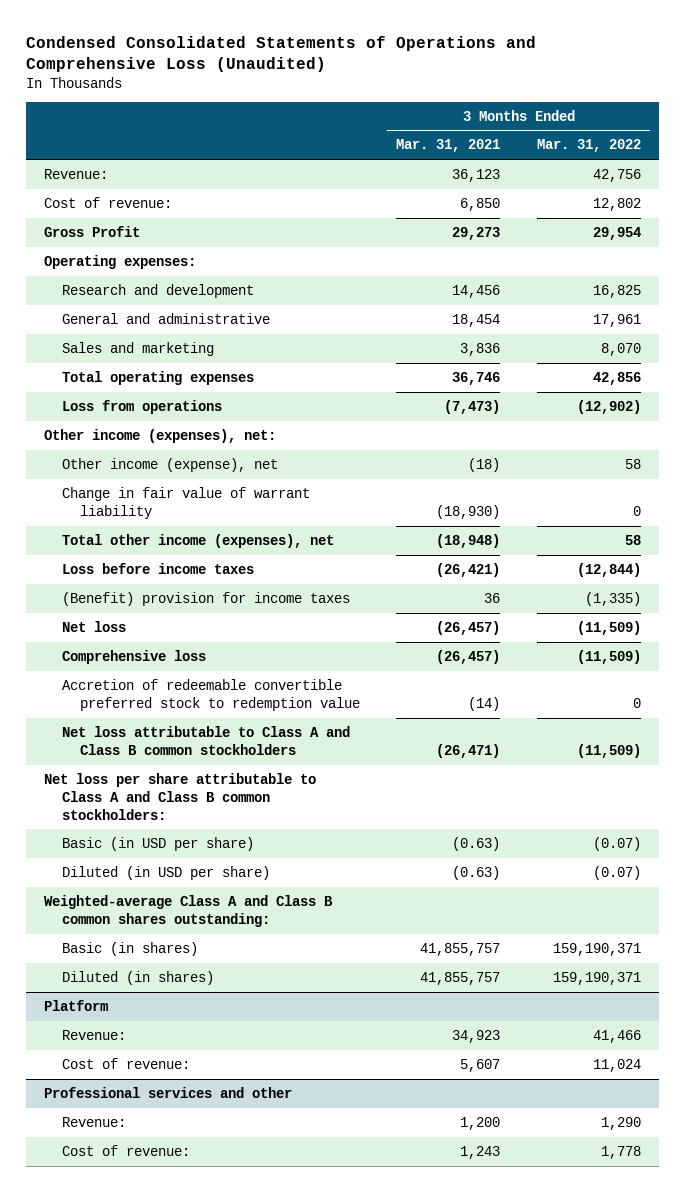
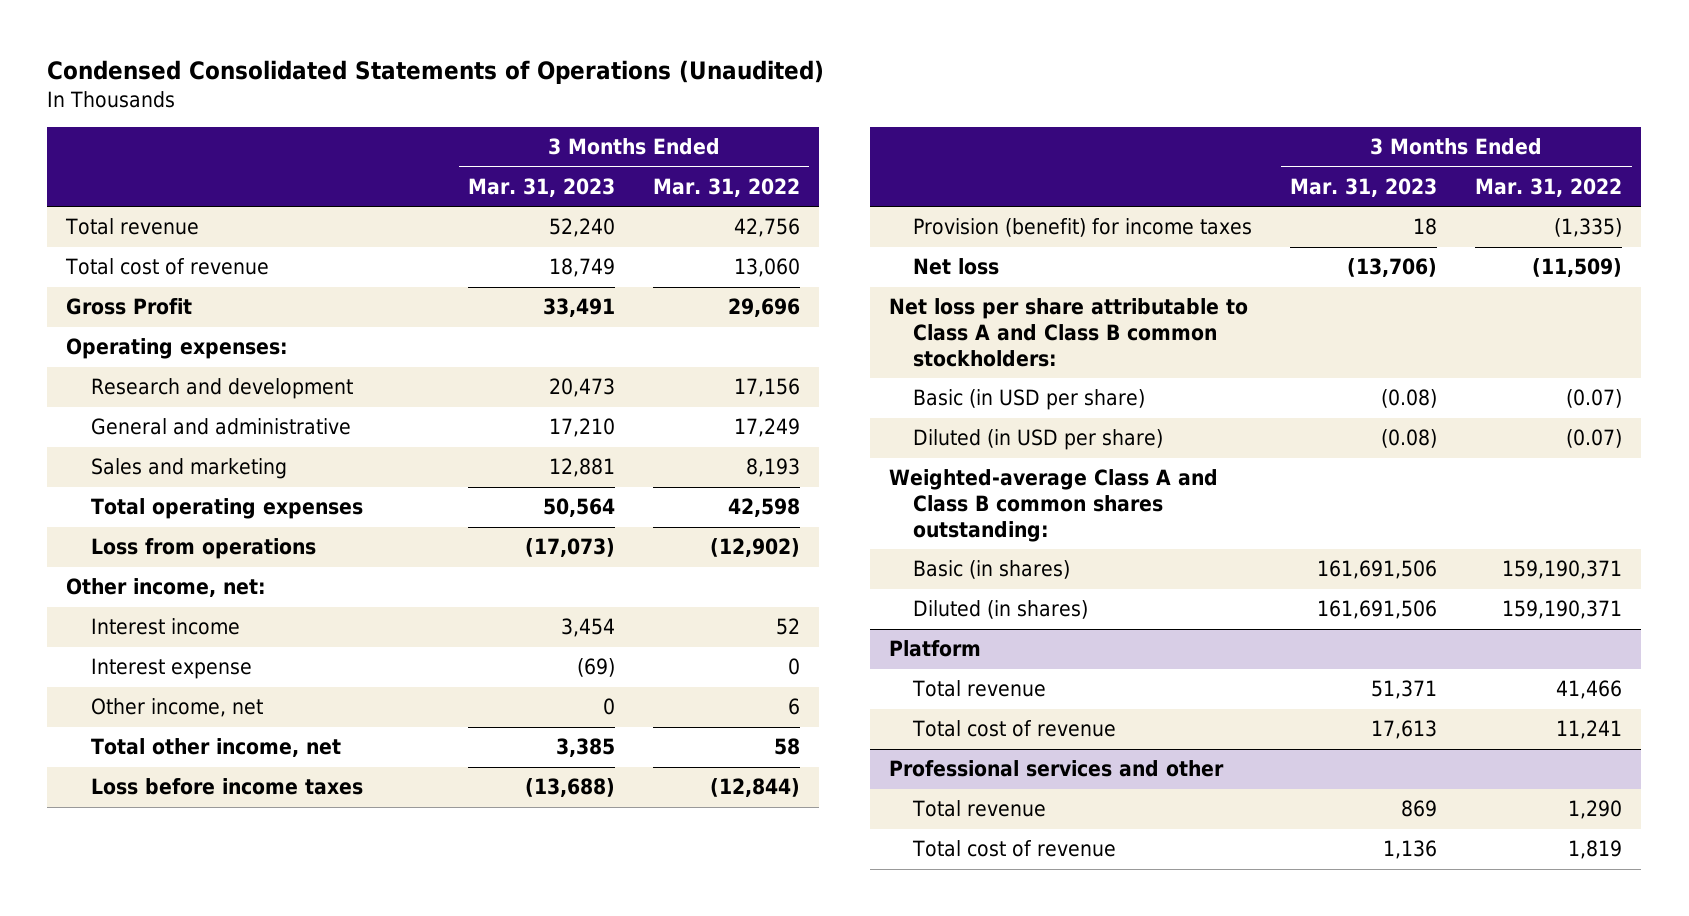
- Condensed Consolidated Statements of Operations and Comprehensive Loss (Unaudited)
+ Condensed Consolidated Statements of Operations (Unaudited)
- | 3 Months Ended Mar. 31, 2021 | 3 Months Ended Mar. 31, 2022
+ | 3 Months Ended Mar. 31, 2023 | 3 Months Ended Mar. 31, 2022
- Revenue: | 36,123 | 42,756
- Cost of revenue: | 6,850 | 12,802
- Gross Profit | 29,273 | 29,954
+ Total revenue | 52,240 | 42,756
+ Total cost of revenue | 18,749 | 13,060
+ Gross Profit | 33,491 | 29,696
- Research and development | 14,456 | 16,825
- General and administrative | 18,454 | 17,961
- Sales and marketing | 3,836 | 8,070
- Total operating expenses | 36,746 | 42,856
+ Research and development | 20,473 | 17,156
+ General and administrative | 17,210 | 17,249
+ Sales and marketing | 12,881 | 8,193
+ Total operating expenses | 50,564 | 42,598
- Other income (expenses), net:
- Other income (expense), net | (18) | 58
- Change in fair value of warrant liability | (18,930) | 0
- Total other income (expenses), net | (18,948) | 58
+ Other income, net:
+ Interest income | 3,454 | 52
+ Interest expense | (69) | 0
+ Other income, net | 0 | 6
+ Total other income, net | 3,385 | 58
- (Benefit) provision for income taxes | 36 | (1,335)
+ Provision (benefit) for income taxes | 18 | (1,335)
- Comprehensive loss | (26,457) | (11,509)
- Accretion of redeemable convertible preferred stock to redemption value | (14) | 0
- Net loss attributable to Class A and Class B common stockholders | (26,471) | (11,509)
@ Platform
- Revenue: | 34,923 | 41,466
- Cost of revenue: | 5,607 | 11,024
+ Total revenue | 51,371 | 41,466
+ Total cost of revenue | 17,613 | 11,241
@ Professional services and other
- Revenue: | 1,200 | 1,290
- Cost of revenue: | 1,243 | 1,778
+ Total revenue | 869 | 1,290
+ Total cost of revenue | 1,136 | 1,819

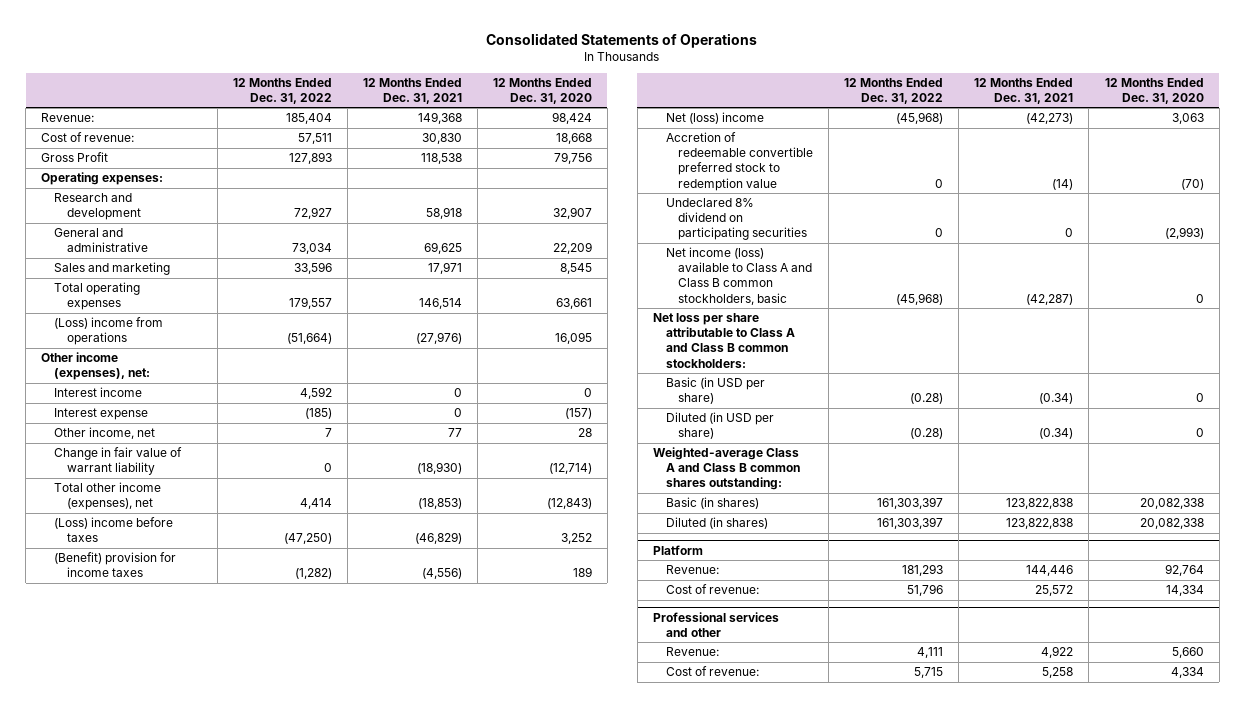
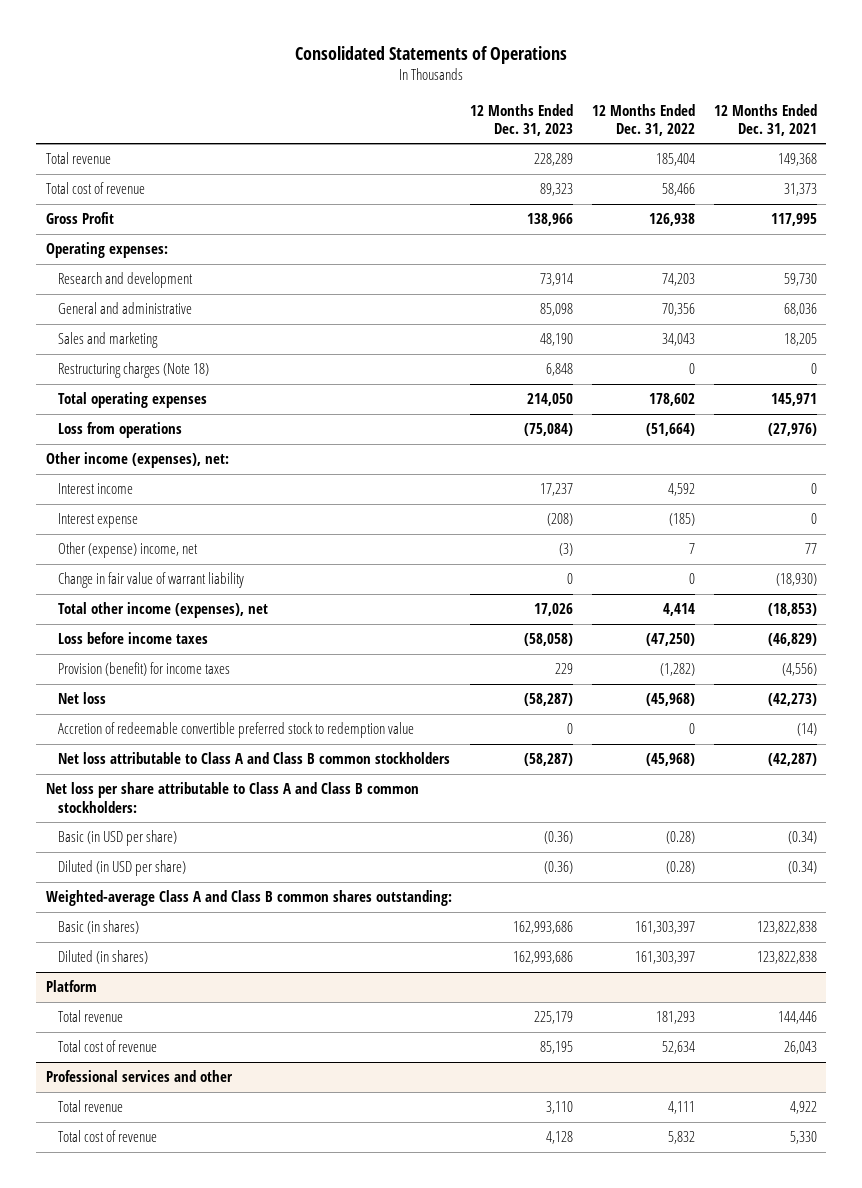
- | 12 Months Ended Dec. 31, 2022 | 12 Months Ended Dec. 31, 2021 | 12 Months Ended Dec. 31, 2020
+ | 12 Months Ended Dec. 31, 2023 | 12 Months Ended Dec. 31, 2022 | 12 Months Ended Dec. 31, 2021
- Revenue: | 185,404 | 149,368 | 98,424
- Cost of revenue: | 57,511 | 30,830 | 18,668
- Gross Profit | 127,893 | 118,538 | 79,756
+ Total revenue | 228,289 | 185,404 | 149,368
+ Total cost of revenue | 89,323 | 58,466 | 31,373
+ Gross Profit | 138,966 | 126,938 | 117,995
- Research and development | 72,927 | 58,918 | 32,907
- General and administrative | 73,034 | 69,625 | 22,209
- Sales and marketing | 33,596 | 17,971 | 8,545
- Total operating expenses | 179,557 | 146,514 | 63,661
- (Loss) income from operations | (51,664) | (27,976) | 16,095
+ Research and development | 73,914 | 74,203 | 59,730
+ General and administrative | 85,098 | 70,356 | 68,036
+ Sales and marketing | 48,190 | 34,043 | 18,205
+ Restructuring charges (Note 18) | 6,848 | 0 | 0
+ Total operating expenses | 214,050 | 178,602 | 145,971
+ Loss from operations | (75,084) | (51,664) | (27,976)
- Other income, net | 7 | 77 | 28
+ Other (expense) income, net | (3) | 7 | 77
- (Loss) income before taxes | (47,250) | (46,829) | 3,252
- (Benefit) provision for income taxes | (1,282) | (4,556) | 189
- Net (loss) income | (45,968) | (42,273) | 3,063
+ Loss before income taxes | (58,058) | (47,250) | (46,829)
+ Provision (benefit) for income taxes | 229 | (1,282) | (4,556)
+ Net loss | (58,287) | (45,968) | (42,273)
- Undeclared 8% dividend on participating securities | 0 | 0 | (2,993)
- Net income (loss) available to Class A and Class B common stockholders, basic | (45,968) | (42,287) | 0
+ Net loss attributable to Class A and Class B common stockholders | (58,287) | (45,968) | (42,287)
@ Platform
- Revenue: | 181,293 | 144,446 | 92,764
- Cost of revenue: | 51,796 | 25,572 | 14,334
+ Total revenue | 225,179 | 181,293 | 144,446
+ Total cost of revenue | 85,195 | 52,634 | 26,043
@ Professional services and other
- Revenue: | 4,111 | 4,922 | 5,660
- Cost of revenue: | 5,715 | 5,258 | 4,334
+ Total revenue | 3,110 | 4,111 | 4,922
+ Total cost of revenue | 4,128 | 5,832 | 5,330

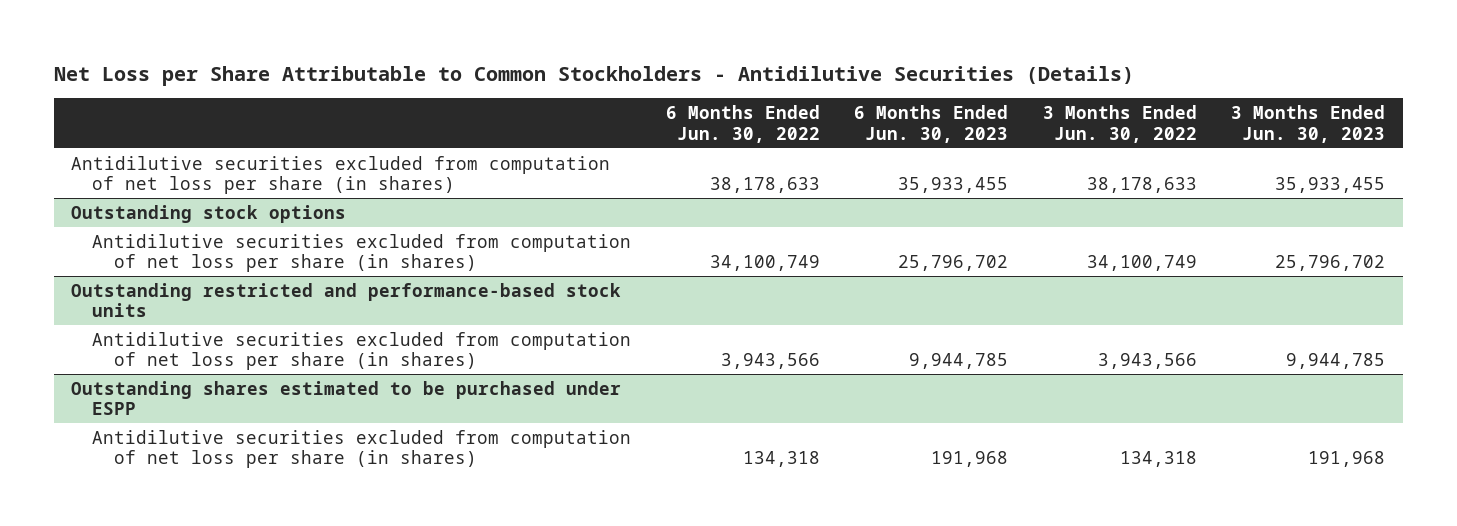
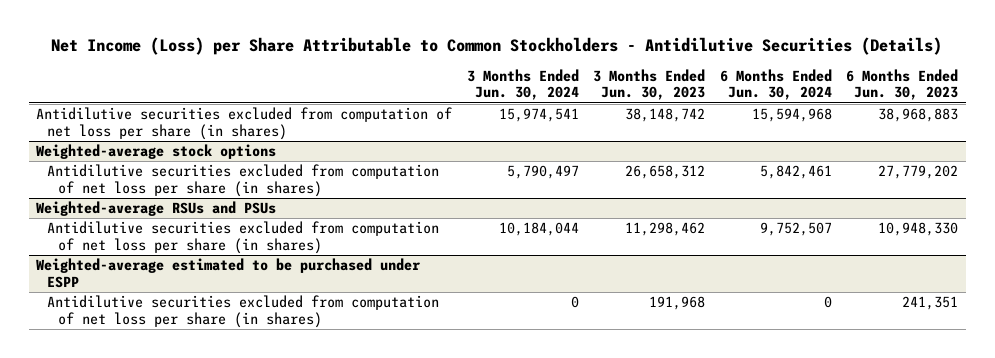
- Net Loss per Share Attributable to Common Stockholders - Antidilutive Securities (Details)
+ Net Income (Loss) per Share Attributable to Common Stockholders - Antidilutive Securities (Details)
- | 6 Months Ended Jun. 30, 2022 | 6 Months Ended Jun. 30, 2023 | 3 Months Ended Jun. 30, 2022 | 3 Months Ended Jun. 30, 2023
+ | 3 Months Ended Jun. 30, 2024 | 3 Months Ended Jun. 30, 2023 | 6 Months Ended Jun. 30, 2024 | 6 Months Ended Jun. 30, 2023
- Antidilutive securities excluded from computation of net loss per share (in shares) | 38,178,633 | 35,933,455 | 38,178,633 | 35,933,455
- Outstanding stock options
- Antidilutive securities excluded from computation of net loss per share (in shares) | 34,100,749 | 25,796,702 | 34,100,749 | 25,796,702
- Outstanding restricted and performance-based stock units
- Antidilutive securities excluded from computation of net loss per share (in shares) | 3,943,566 | 9,944,785 | 3,943,566 | 9,944,785
- Outstanding shares estimated to be purchased under ESPP
- Antidilutive securities excluded from computation of net loss per share (in shares) | 134,318 | 191,968 | 134,318 | 191,968
+ Antidilutive securities excluded from computation of net loss per share (in shares) | 15,974,541 | 38,148,742 | 15,594,968 | 38,968,883
+ Weighted-average stock options
+ Antidilutive securities excluded from computation of net loss per share (in shares) | 5,790,497 | 26,658,312 | 5,842,461 | 27,779,202
+ Weighted-average RSUs and PSUs
+ Antidilutive securities excluded from computation of net loss per share (in shares) | 10,184,044 | 11,298,462 | 9,752,507 | 10,948,330
+ Weighted-average estimated to be purchased under ESPP
+ Antidilutive securities excluded from computation of net loss per share (in shares) | 0 | 191,968 | 0 | 241,351

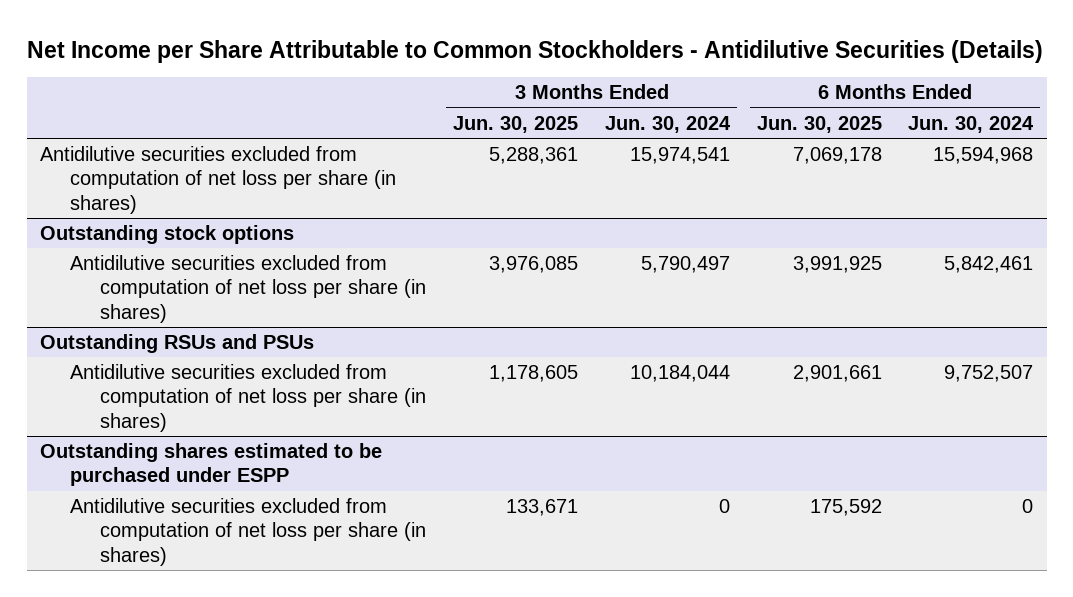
- Net Income (Loss) per Share Attributable to Common Stockholders - Antidilutive Securities (Details)
+ Net Income per Share Attributable to Common Stockholders - Antidilutive Securities (Details)
- | 3 Months Ended Jun. 30, 2024 | 3 Months Ended Jun. 30, 2023 | 6 Months Ended Jun. 30, 2024 | 6 Months Ended Jun. 30, 2023
+ | 3 Months Ended Jun. 30, 2025 | 3 Months Ended Jun. 30, 2024 | 6 Months Ended Jun. 30, 2025 | 6 Months Ended Jun. 30, 2024
- Weighted-average stock options
+ Outstanding stock options
- Weighted-average RSUs and PSUs
+ Outstanding RSUs and PSUs
- Weighted-average estimated to be purchased under ESPP
+ Outstanding shares estimated to be purchased under ESPP

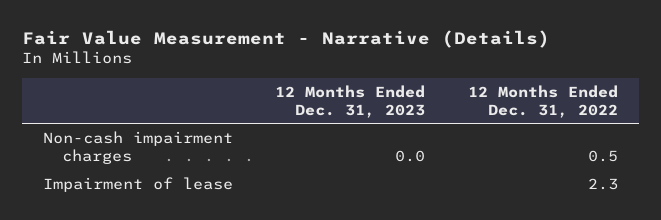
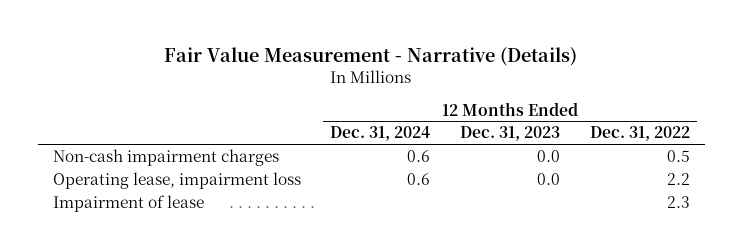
- | 12 Months Ended Dec. 31, 2023 | 12 Months Ended Dec. 31, 2022
+ | 12 Months Ended Dec. 31, 2024 | 12 Months Ended Dec. 31, 2023 | 12 Months Ended Dec. 31, 2022
+ Operating lease, impairment loss | 0.6 | 0.0 | 2.2

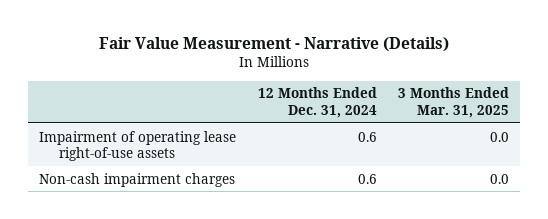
- | 12 Months Ended Dec. 31, 2024 | 12 Months Ended Dec. 31, 2023 | 12 Months Ended Dec. 31, 2022
+ | 12 Months Ended Dec. 31, 2024 | 3 Months Ended Mar. 31, 2025
+ Impairment of operating lease right-of-use assets | 0.6 | 0.0
- Operating lease, impairment loss | 0.6 | 0.0 | 2.2
- Impairment of lease | | | 2.3

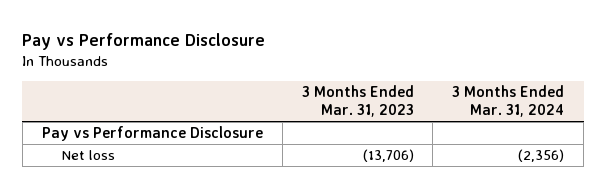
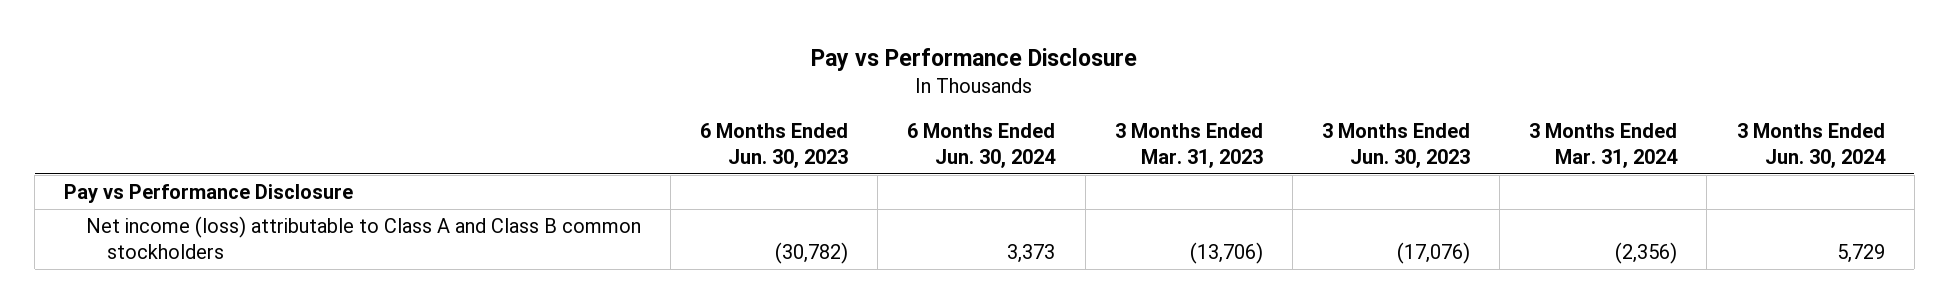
- | 3 Months Ended Mar. 31, 2023 | 3 Months Ended Mar. 31, 2024
+ | 6 Months Ended Jun. 30, 2023 | 6 Months Ended Jun. 30, 2024 | 3 Months Ended Mar. 31, 2023 | 3 Months Ended Jun. 30, 2023 | 3 Months Ended Mar. 31, 2024 | 3 Months Ended Jun. 30, 2024
- Net loss | (13,706) | (2,356)
+ Net income (loss) attributable to Class A and Class B common stockholders | (30,782) | 3,373 | (13,706) | (17,076) | (2,356) | 5,729

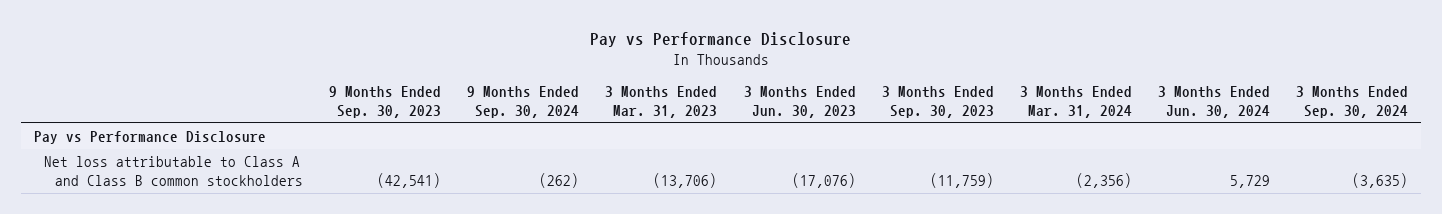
- | 6 Months Ended Jun. 30, 2023 | 6 Months Ended Jun. 30, 2024 | 3 Months Ended Mar. 31, 2023 | 3 Months Ended Jun. 30, 2023 | 3 Months Ended Mar. 31, 2024 | 3 Months Ended Jun. 30, 2024
+ | 9 Months Ended Sep. 30, 2023 | 9 Months Ended Sep. 30, 2024 | 3 Months Ended Mar. 31, 2023 | 3 Months Ended Jun. 30, 2023 | 3 Months Ended Sep. 30, 2023 | 3 Months Ended Mar. 31, 2024 | 3 Months Ended Jun. 30, 2024 | 3 Months Ended Sep. 30, 2024
- Net income (loss) attributable to Class A and Class B common stockholders | (30,782) | 3,373 | (13,706) | (17,076) | (2,356) | 5,729
+ Net loss attributable to Class A and Class B common stockholders | (42,541) | (262) | (13,706) | (17,076) | (11,759) | (2,356) | 5,729 | (3,635)

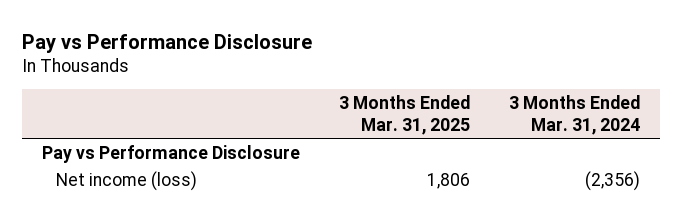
- | 9 Months Ended Sep. 30, 2023 | 9 Months Ended Sep. 30, 2024 | 3 Months Ended Mar. 31, 2023 | 3 Months Ended Jun. 30, 2023 | 3 Months Ended Sep. 30, 2023 | 3 Months Ended Mar. 31, 2024 | 3 Months Ended Jun. 30, 2024 | 3 Months Ended Sep. 30, 2024
+ | 3 Months Ended Mar. 31, 2025 | 3 Months Ended Mar. 31, 2024
- Net loss attributable to Class A and Class B common stockholders | (42,541) | (262) | (13,706) | (17,076) | (11,759) | (2,356) | 5,729 | (3,635)
+ Net income (loss) | 1,806 | (2,356)

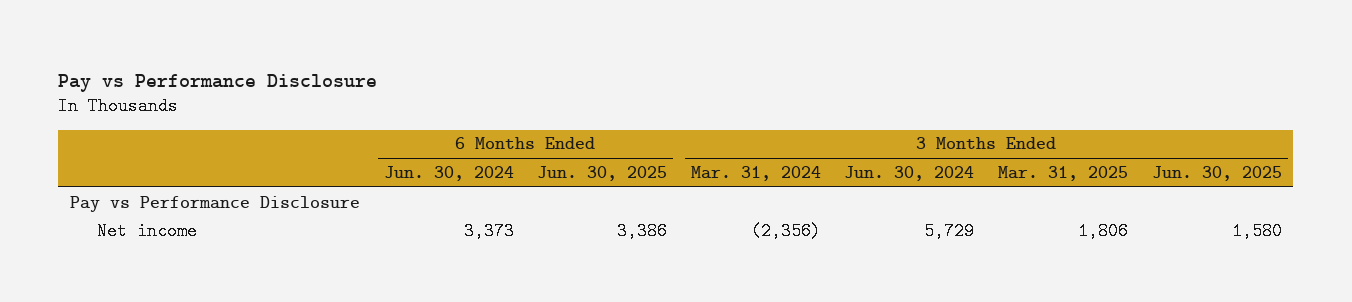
- | 3 Months Ended Mar. 31, 2025 | 3 Months Ended Mar. 31, 2024
+ | 6 Months Ended Jun. 30, 2024 | 6 Months Ended Jun. 30, 2025 | 3 Months Ended Mar. 31, 2024 | 3 Months Ended Jun. 30, 2024 | 3 Months Ended Mar. 31, 2025 | 3 Months Ended Jun. 30, 2025
- Net income (loss) | 1,806 | (2,356)
+ Net income | 3,373 | 3,386 | (2,356) | 5,729 | 1,806 | 1,580

